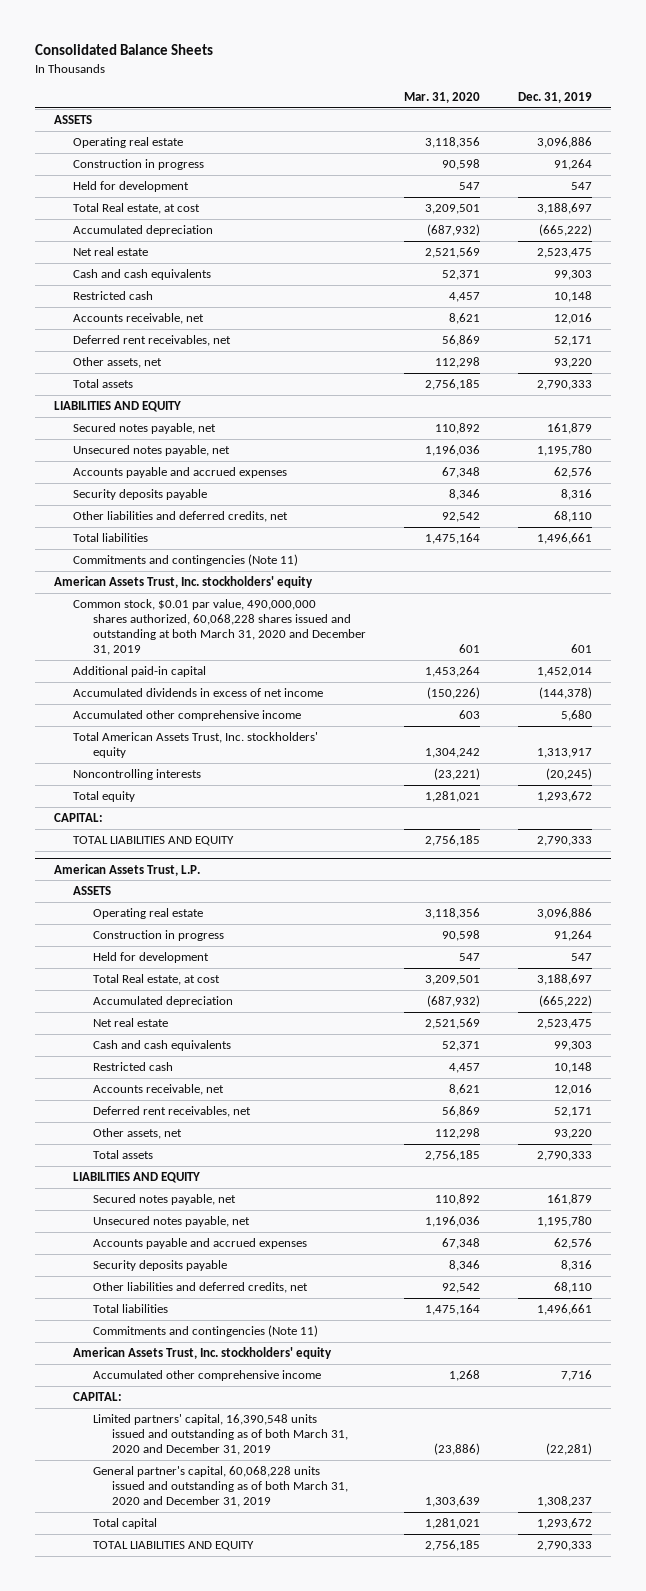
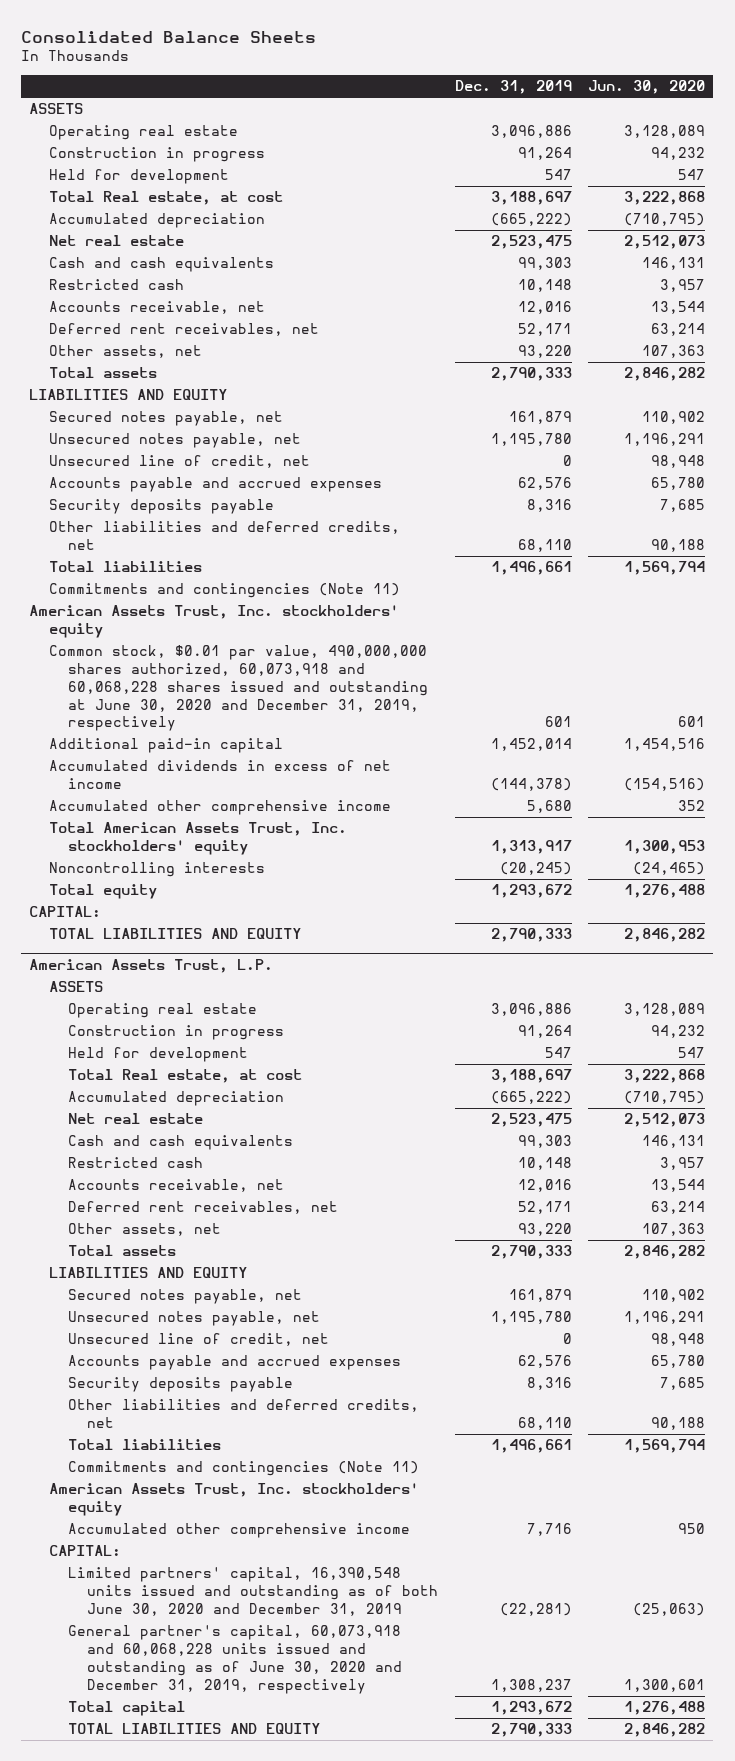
- | Mar. 31, 2020 | Dec. 31, 2019
+ | Dec. 31, 2019 | Jun. 30, 2020
+ Unsecured line of credit, net | 0 | 98,948
- Common stock, $0.01 par value, 490,000,000 shares authorized, 60,068,228 shares issued and outstanding at both March 31, 2020 and December 31, 2019 | 601 | 601
+ Common stock, $0.01 par value, 490,000,000 shares authorized, 60,073,918 and 60,068,228 shares issued and outstanding at June 30, 2020 and December 31, 2019, respectively | 601 | 601
@ American Assets Trust, L.P.
+ Unsecured line of credit, net | 0 | 98,948
- Limited partners' capital, 16,390,548 units issued and outstanding as of both March 31, 2020 and December 31, 2019 | (23,886) | (22,281)
- General partner's capital, 60,068,228 units issued and outstanding as of both March 31, 2020 and December 31, 2019 | 1,303,639 | 1,308,237
+ Limited partners' capital, 16,390,548 units issued and outstanding as of both June 30, 2020 and December 31, 2019 | (22,281) | (25,063)
+ General partner's capital, 60,073,918 and 60,068,228 units issued and outstanding as of June 30, 2020 and December 31, 2019, respectively | 1,308,237 | 1,300,601

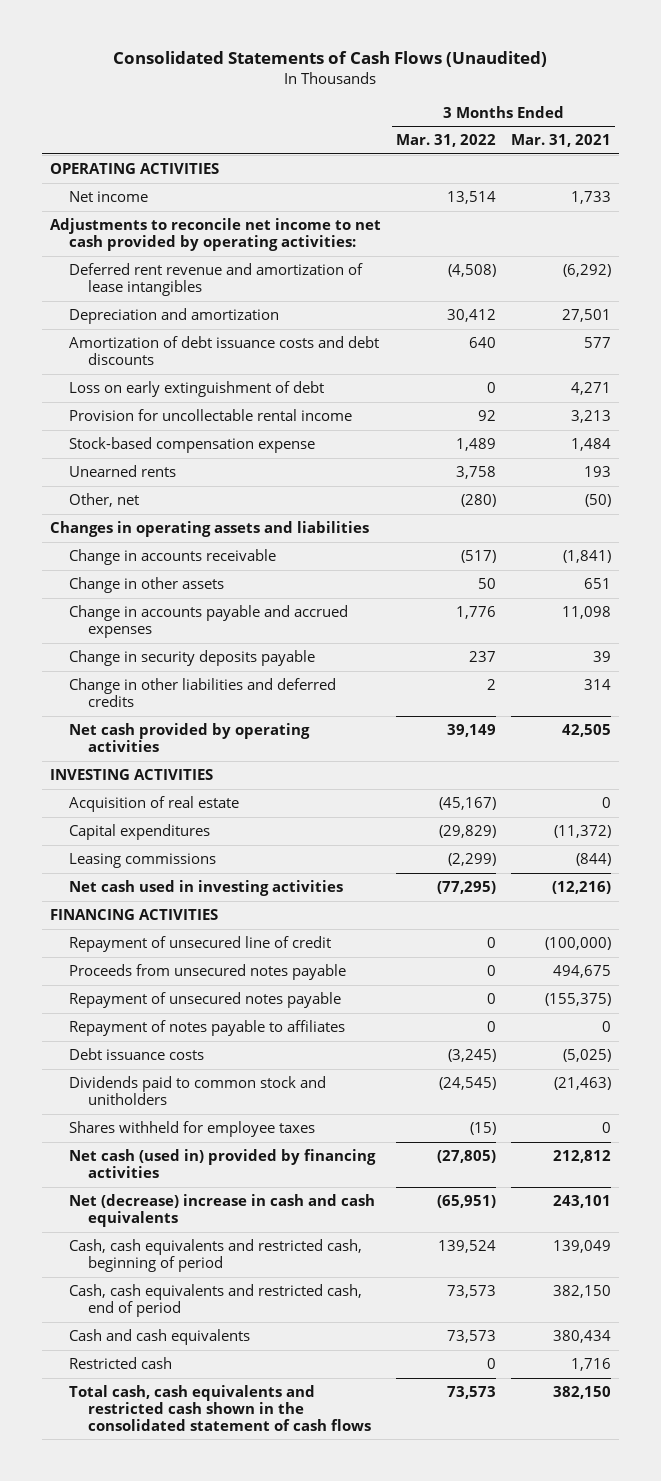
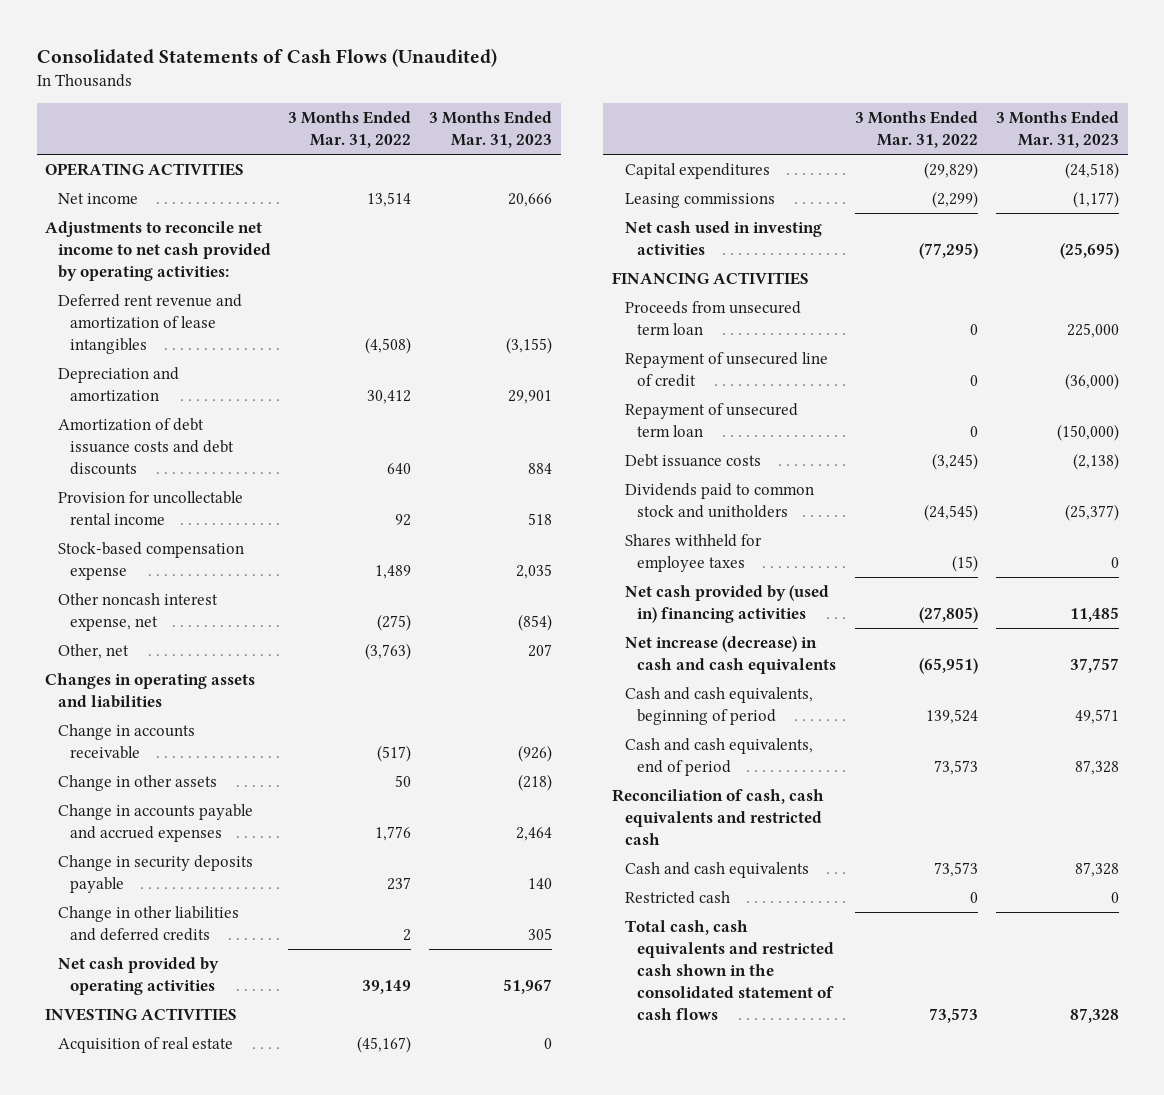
- | 3 Months Ended Mar. 31, 2022 | 3 Months Ended Mar. 31, 2021
+ | 3 Months Ended Mar. 31, 2022 | 3 Months Ended Mar. 31, 2023
- Loss on early extinguishment of debt | 0 | 4,271
- Unearned rents | 3,758 | 193
- Other, net | (280) | (50)
+ Other noncash interest expense, net | (275) | (854)
+ Other, net | (3,763) | 207
+ Proceeds from unsecured term loan | 0 | 225,000
- Proceeds from unsecured notes payable | 0 | 494,675
- Repayment of unsecured notes payable | 0 | (155,375)
- Repayment of notes payable to affiliates | 0 | 0
+ Repayment of unsecured term loan | 0 | (150,000)
- Net cash (used in) provided by financing activities | (27,805) | 212,812
- Net (decrease) increase in cash and cash equivalents | (65,951) | 243,101
- Cash, cash equivalents and restricted cash, beginning of period | 139,524 | 139,049
- Cash, cash equivalents and restricted cash, end of period | 73,573 | 382,150
+ Net cash provided by (used in) financing activities | (27,805) | 11,485
+ Net increase (decrease) in cash and cash equivalents | (65,951) | 37,757
+ Cash and cash equivalents, beginning of period | 139,524 | 49,571
+ Cash and cash equivalents, end of period | 73,573 | 87,328
+ Reconciliation of cash, cash equivalents and restricted cash

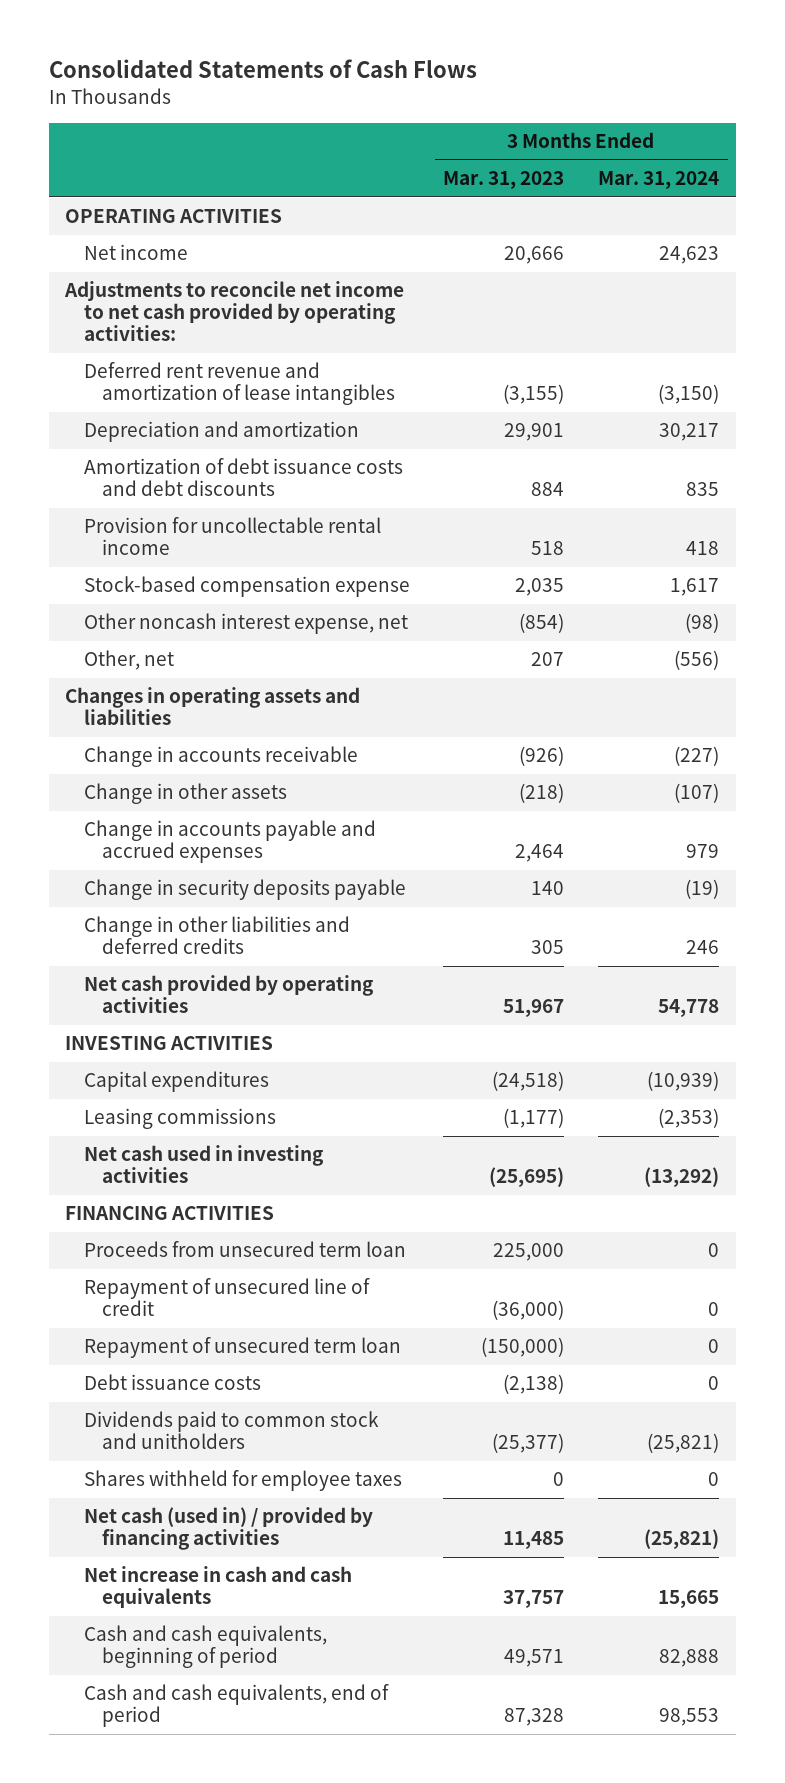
- Consolidated Statements of Cash Flows (Unaudited)
+ Consolidated Statements of Cash Flows
- | 3 Months Ended Mar. 31, 2022 | 3 Months Ended Mar. 31, 2023
+ | 3 Months Ended Mar. 31, 2023 | 3 Months Ended Mar. 31, 2024
- Acquisition of real estate | (45,167) | 0
- Net cash provided by (used in) financing activities | (27,805) | 11,485
- Net increase (decrease) in cash and cash equivalents | (65,951) | 37,757
+ Net cash (used in) / provided by financing activities | 11,485 | (25,821)
+ Net increase in cash and cash equivalents | 37,757 | 15,665
- Reconciliation of cash, cash equivalents and restricted cash
- Cash and cash equivalents | 73,573 | 87,328
- Restricted cash | 0 | 0
- Total cash, cash equivalents and restricted cash shown in the consolidated statement of cash flows | 73,573 | 87,328

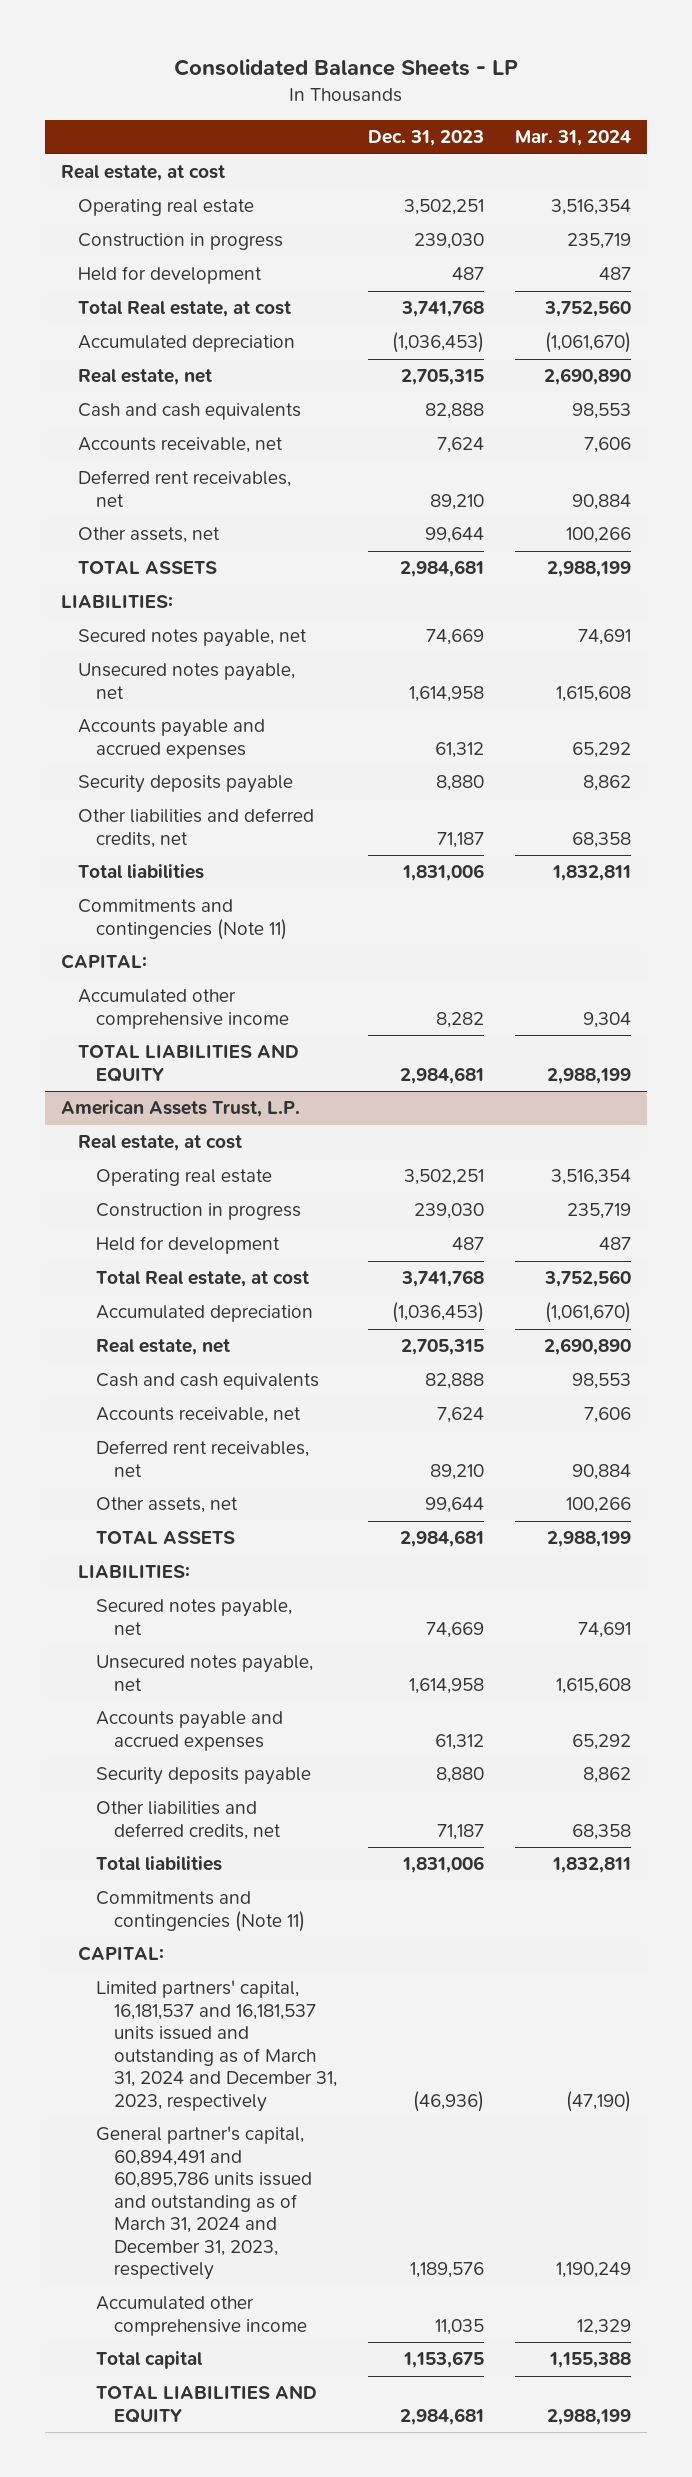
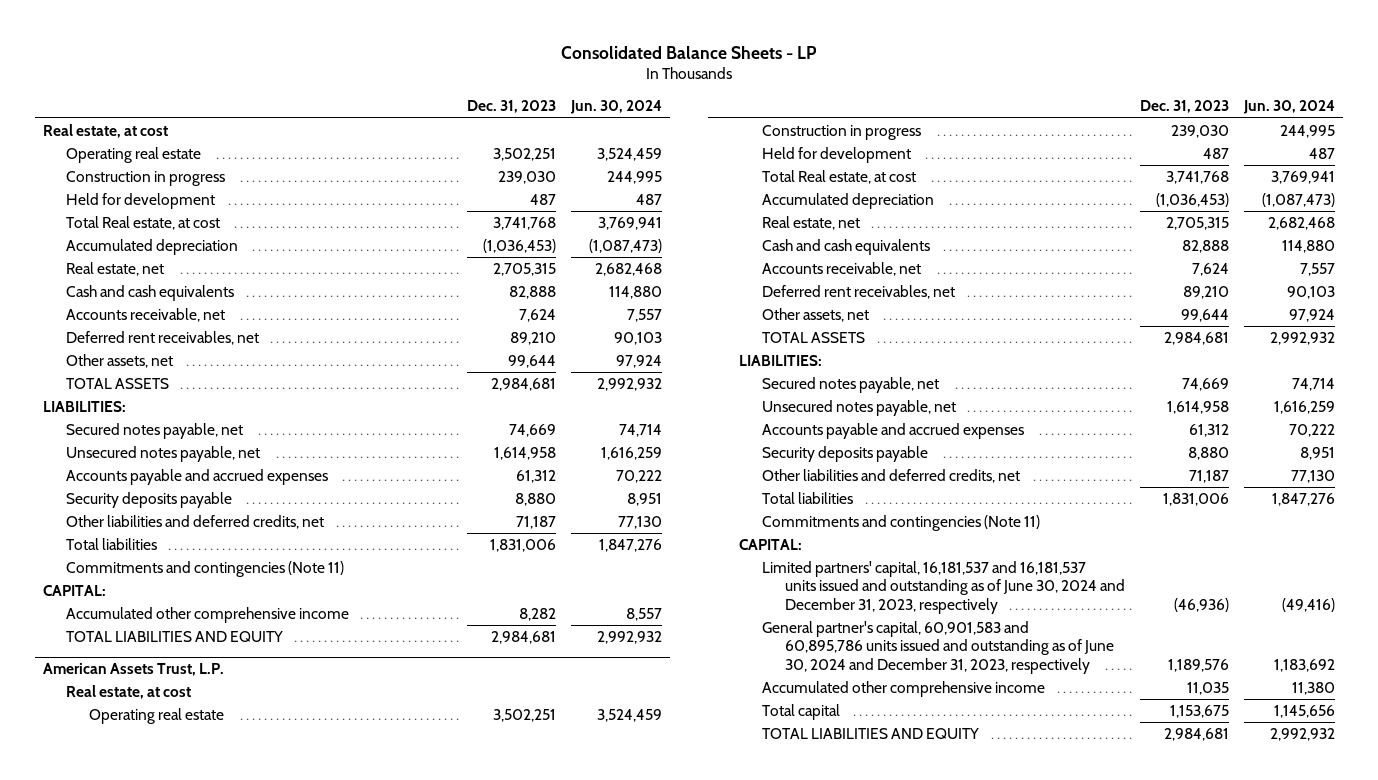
- | Dec. 31, 2023 | Mar. 31, 2024
+ | Dec. 31, 2023 | Jun. 30, 2024
@ American Assets Trust, L.P.
- Limited partners' capital, 16,181,537 and 16,181,537 units issued and outstanding as of March 31, 2024 and December 31, 2023, respectively | (46,936) | (47,190)
- General partner's capital, 60,894,491 and 60,895,786 units issued and outstanding as of March 31, 2024 and December 31, 2023, respectively | 1,189,576 | 1,190,249
+ Limited partners' capital, 16,181,537 and 16,181,537 units issued and outstanding as of June 30, 2024 and December 31, 2023, respectively | (46,936) | (49,416)
+ General partner's capital, 60,901,583 and 60,895,786 units issued and outstanding as of June 30, 2024 and December 31, 2023, respectively | 1,189,576 | 1,183,692

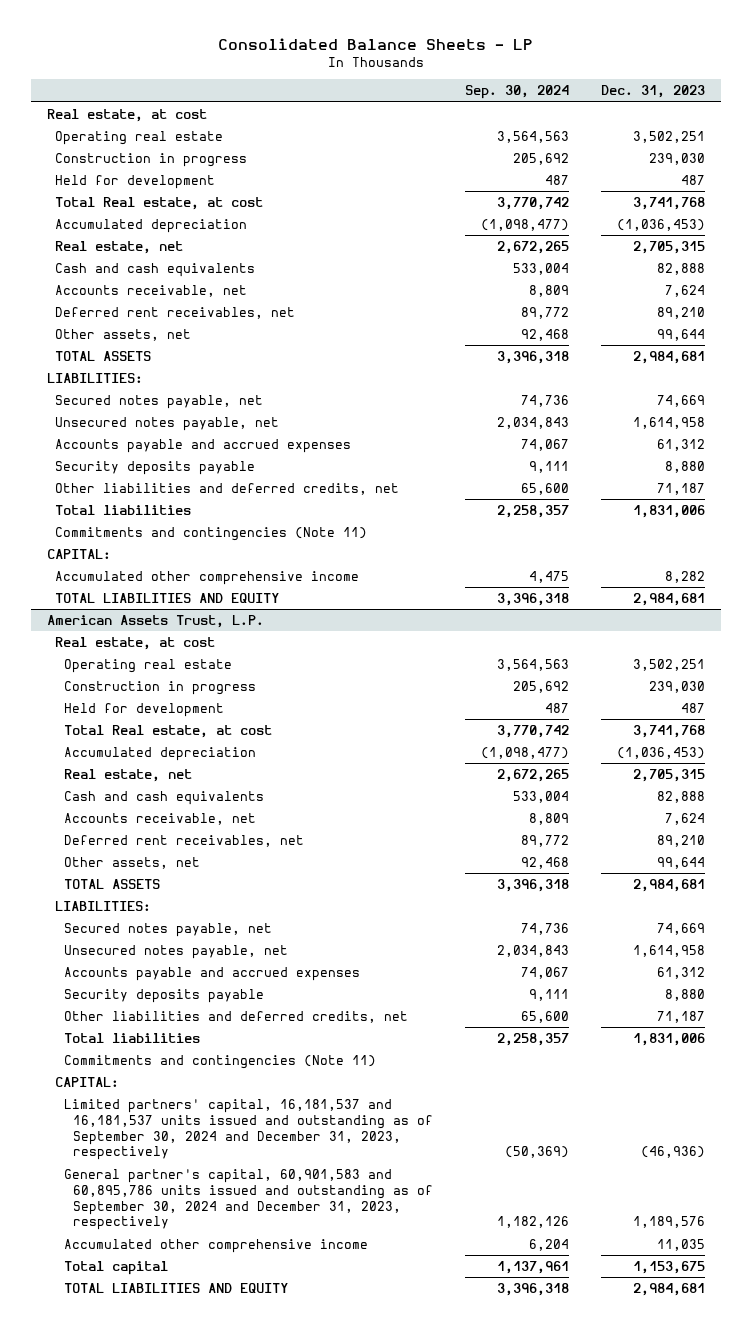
- | Dec. 31, 2023 | Jun. 30, 2024
+ | Sep. 30, 2024 | Dec. 31, 2023
@ American Assets Trust, L.P.
- Limited partners' capital, 16,181,537 and 16,181,537 units issued and outstanding as of June 30, 2024 and December 31, 2023, respectively | (46,936) | (49,416)
- General partner's capital, 60,901,583 and 60,895,786 units issued and outstanding as of June 30, 2024 and December 31, 2023, respectively | 1,189,576 | 1,183,692
+ Limited partners' capital, 16,181,537 and 16,181,537 units issued and outstanding as of September 30, 2024 and December 31, 2023, respectively | (50,369) | (46,936)
+ General partner's capital, 60,901,583 and 60,895,786 units issued and outstanding as of September 30, 2024 and December 31, 2023, respectively | 1,182,126 | 1,189,576

